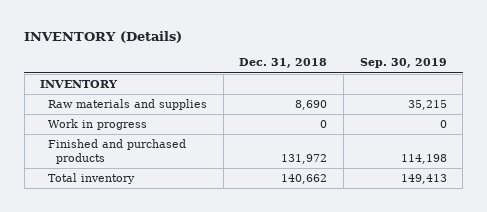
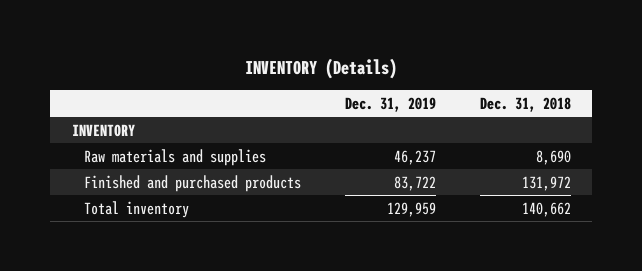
- | Dec. 31, 2018 | Sep. 30, 2019
+ | Dec. 31, 2019 | Dec. 31, 2018
- Work in progress | 0 | 0

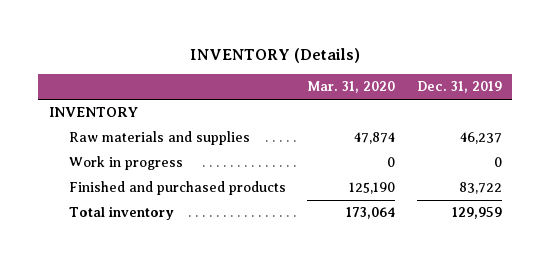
- | Dec. 31, 2019 | Dec. 31, 2018
+ | Mar. 31, 2020 | Dec. 31, 2019
+ Work in progress | 0 | 0

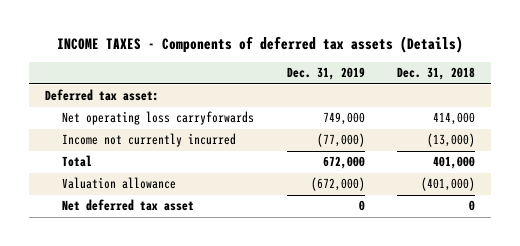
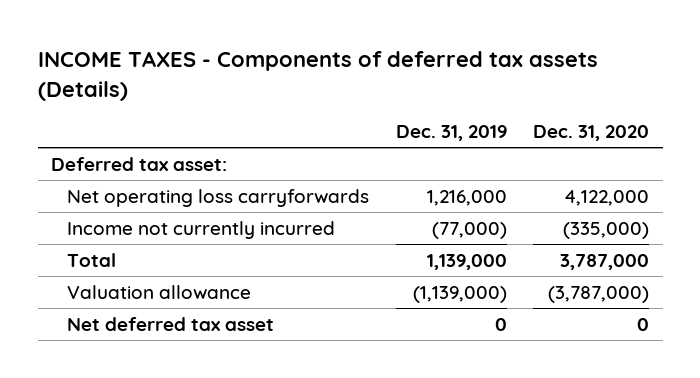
- | Dec. 31, 2019 | Dec. 31, 2018
+ | Dec. 31, 2019 | Dec. 31, 2020
- Net operating loss carryforwards | 749,000 | 414,000
+ Net operating loss carryforwards | 1,216,000 | 4,122,000
- Total | 672,000 | 401,000
- Valuation allowance | (672,000) | (401,000)
+ Total | 1,139,000 | 3,787,000
+ Valuation allowance | (1,139,000) | (3,787,000)

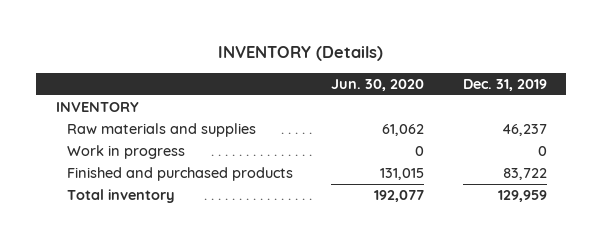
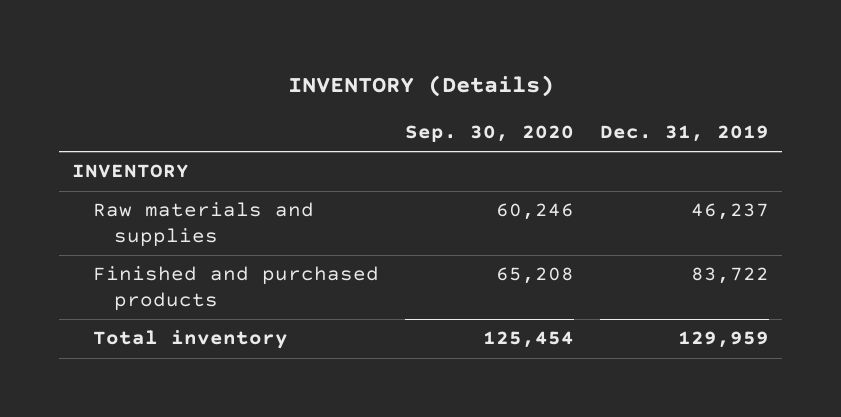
- | Jun. 30, 2020 | Dec. 31, 2019
+ | Sep. 30, 2020 | Dec. 31, 2019
- Work in progress | 0 | 0

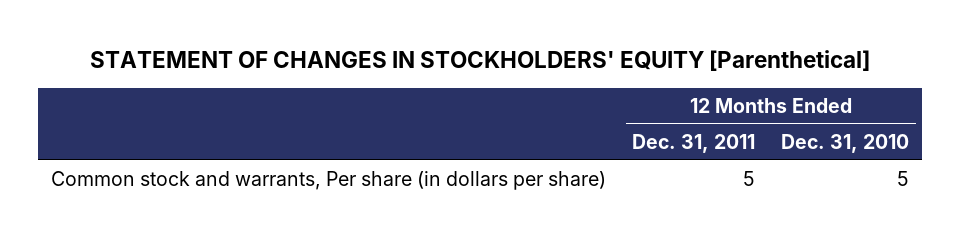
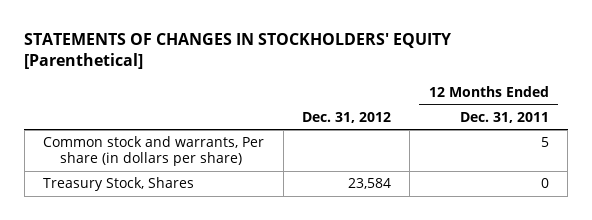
- STATEMENT OF CHANGES IN STOCKHOLDERS' EQUITY [Parenthetical]
+ STATEMENTS OF CHANGES IN STOCKHOLDERS' EQUITY [Parenthetical]
- | 12 Months Ended Dec. 31, 2011 | 12 Months Ended Dec. 31, 2010
+ | Dec. 31, 2012 | 12 Months Ended Dec. 31, 2011
+ Treasury Stock, Shares | 23,584 | 0

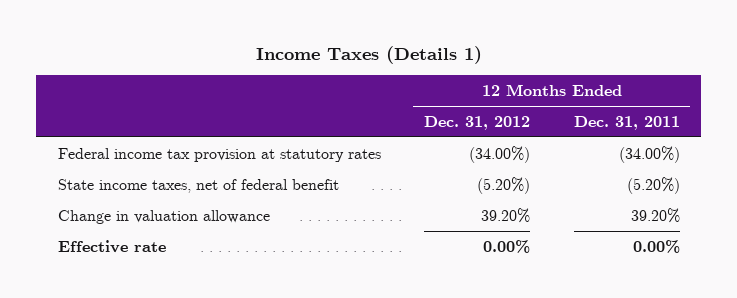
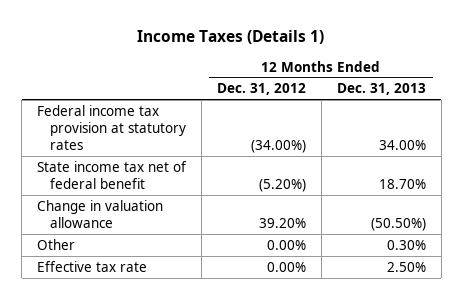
- | 12 Months Ended Dec. 31, 2012 | 12 Months Ended Dec. 31, 2011
+ | 12 Months Ended Dec. 31, 2012 | 12 Months Ended Dec. 31, 2013
- State income taxes, net of federal benefit | (5.20%) | (5.20%)
+ State income tax net of federal benefit | (5.20%) | 18.70%
- Effective rate | 0.00% | 0.00%
+ Other | 0.00% | 0.30%
+ Effective tax rate | 0.00% | 2.50%

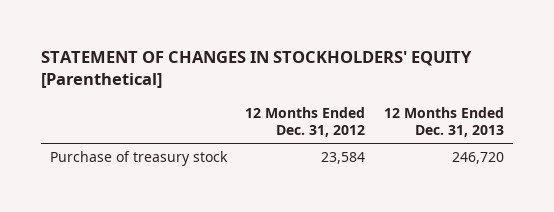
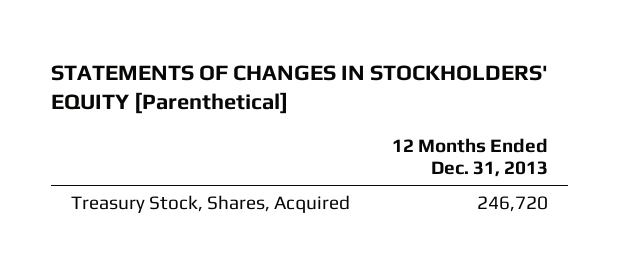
- STATEMENT OF CHANGES IN STOCKHOLDERS' EQUITY [Parenthetical]
+ STATEMENTS OF CHANGES IN STOCKHOLDERS' EQUITY [Parenthetical]
- | 12 Months Ended Dec. 31, 2012 | 12 Months Ended Dec. 31, 2013
+ | 12 Months Ended Dec. 31, 2013
- Purchase of treasury stock | 23,584 | 246,720
+ Treasury Stock, Shares, Acquired | 246,720

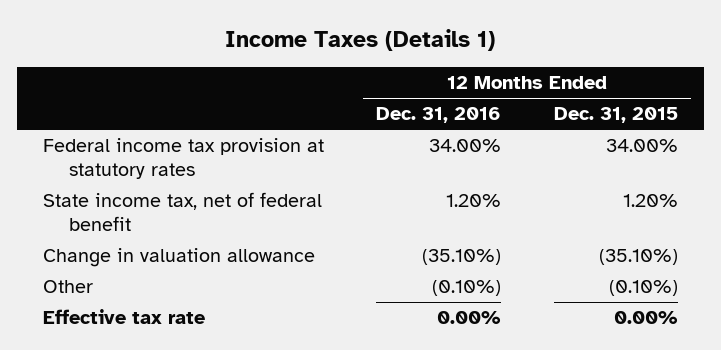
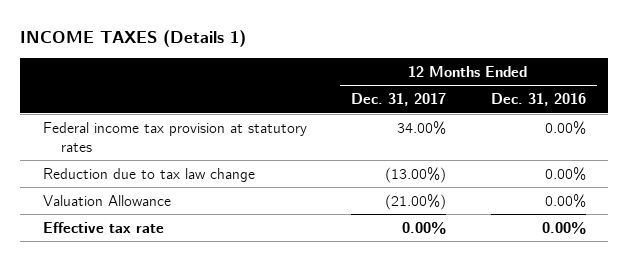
- Income Taxes (Details 1)
+ INCOME TAXES (Details 1)
- | 12 Months Ended Dec. 31, 2016 | 12 Months Ended Dec. 31, 2015
+ | 12 Months Ended Dec. 31, 2017 | 12 Months Ended Dec. 31, 2016
- Federal income tax provision at statutory rates | 34.00% | 34.00%
- State income tax, net of federal benefit | 1.20% | 1.20%
- Change in valuation allowance | (35.10%) | (35.10%)
- Other | (0.10%) | (0.10%)
+ Federal income tax provision at statutory rates | 34.00% | 0.00%
+ Reduction due to tax law change | (13.00%) | 0.00%
+ Valuation Allowance | (21.00%) | 0.00%

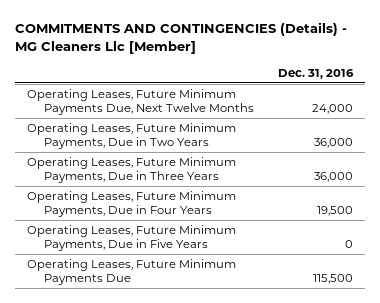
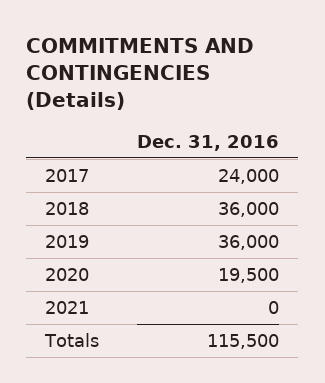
- COMMITMENTS AND CONTINGENCIES (Details) - MG Cleaners Llc [Member]
+ COMMITMENTS AND CONTINGENCIES (Details)
- Operating Leases, Future Minimum Payments Due, Next Twelve Months | 24,000
- Operating Leases, Future Minimum Payments, Due in Two Years | 36,000
- Operating Leases, Future Minimum Payments, Due in Three Years | 36,000
- Operating Leases, Future Minimum Payments, Due in Four Years | 19,500
- Operating Leases, Future Minimum Payments, Due in Five Years | 0
- Operating Leases, Future Minimum Payments Due | 115,500
+ 2017 | 24,000
+ 2018 | 36,000
+ 2019 | 36,000
+ 2020 | 19,500
+ 2021 | 0
+ Totals | 115,500

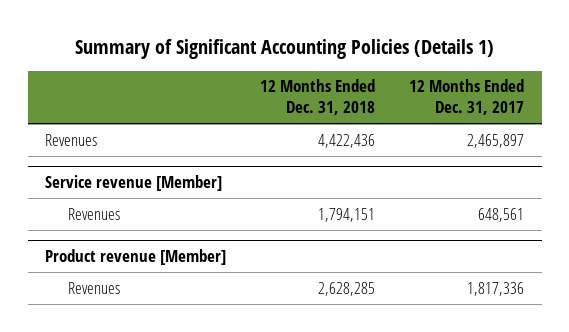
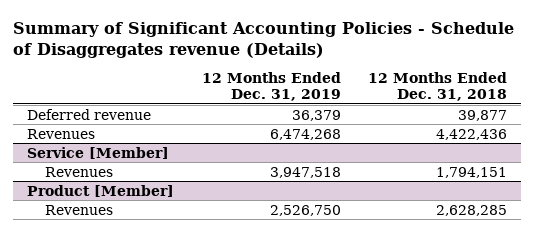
- Summary of Significant Accounting Policies (Details 1)
+ Summary of Significant Accounting Policies - Schedule of Disaggregates revenue (Details)
- | 12 Months Ended Dec. 31, 2018 | 12 Months Ended Dec. 31, 2017
+ | 12 Months Ended Dec. 31, 2019 | 12 Months Ended Dec. 31, 2018
+ Deferred revenue | 36,379 | 39,877
- Service revenue [Member]
+ Service [Member]
- Product revenue [Member]
+ Product [Member]

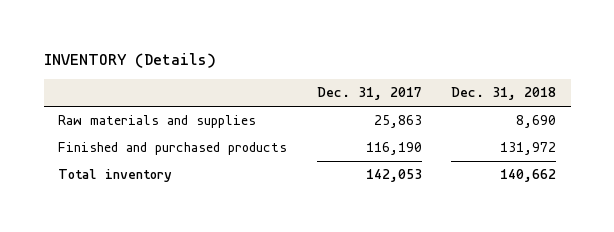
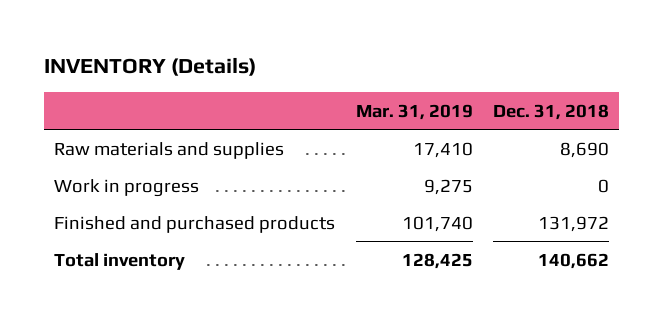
- | Dec. 31, 2017 | Dec. 31, 2018
+ | Mar. 31, 2019 | Dec. 31, 2018
+ Work in progress | 9,275 | 0

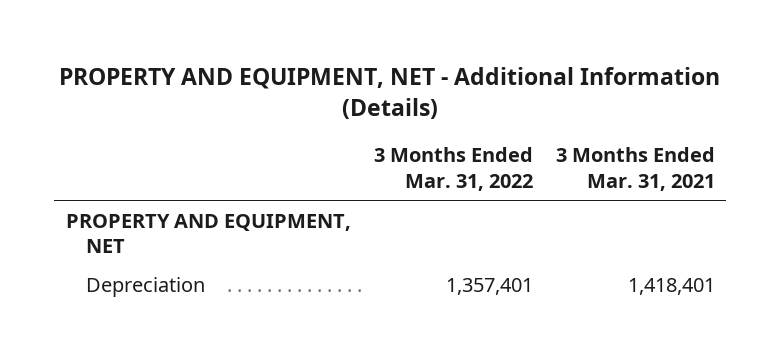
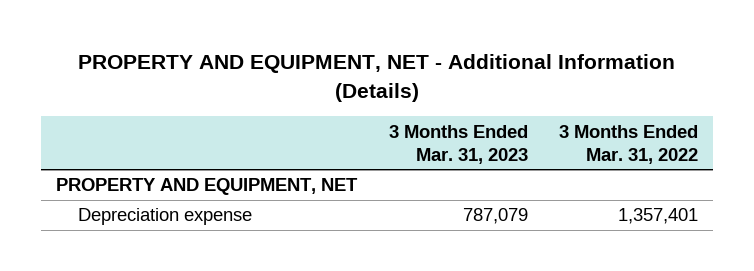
- | 3 Months Ended Mar. 31, 2022 | 3 Months Ended Mar. 31, 2021
+ | 3 Months Ended Mar. 31, 2023 | 3 Months Ended Mar. 31, 2022
- Depreciation | 1,357,401 | 1,418,401
+ Depreciation expense | 787,079 | 1,357,401

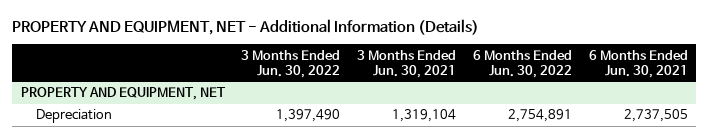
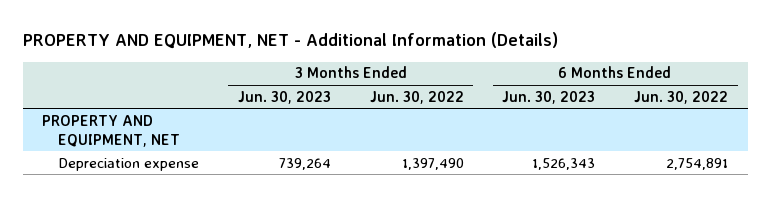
- | 3 Months Ended Jun. 30, 2022 | 3 Months Ended Jun. 30, 2021 | 6 Months Ended Jun. 30, 2022 | 6 Months Ended Jun. 30, 2021
+ | 3 Months Ended Jun. 30, 2023 | 3 Months Ended Jun. 30, 2022 | 6 Months Ended Jun. 30, 2023 | 6 Months Ended Jun. 30, 2022
- Depreciation | 1,397,490 | 1,319,104 | 2,754,891 | 2,737,505
+ Depreciation expense | 739,264 | 1,397,490 | 1,526,343 | 2,754,891

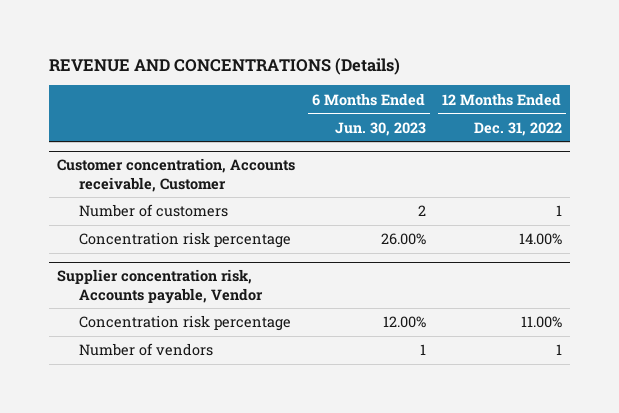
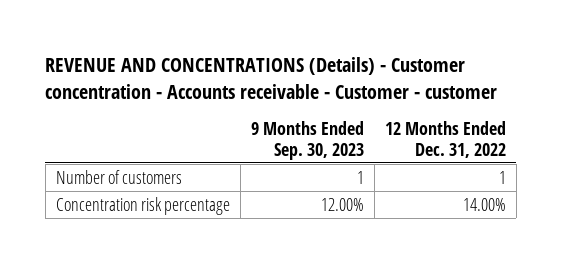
- REVENUE AND CONCENTRATIONS (Details)
+ REVENUE AND CONCENTRATIONS (Details) - Customer concentration - Accounts receivable - Customer - customer
- | 6 Months Ended Jun. 30, 2023 | 12 Months Ended Dec. 31, 2022
+ | 9 Months Ended Sep. 30, 2023 | 12 Months Ended Dec. 31, 2022
- Customer concentration, Accounts receivable, Customer
- Supplier concentration risk, Accounts payable, Vendor
- Concentration risk percentage | 12.00% | 11.00%
- Number of vendors | 1 | 1

